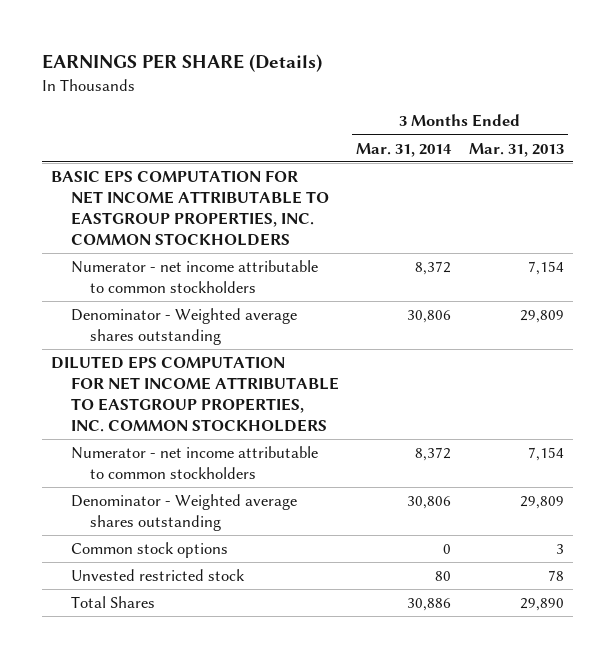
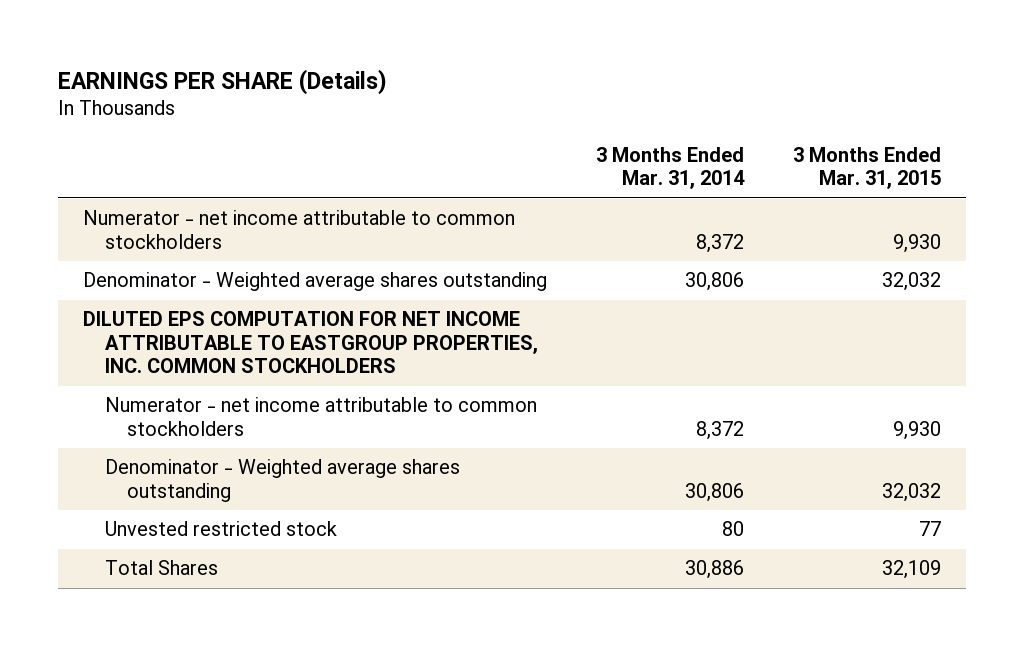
- | 3 Months Ended Mar. 31, 2014 | 3 Months Ended Mar. 31, 2013
+ | 3 Months Ended Mar. 31, 2014 | 3 Months Ended Mar. 31, 2015
- BASIC EPS COMPUTATION FOR NET INCOME ATTRIBUTABLE TO EASTGROUP PROPERTIES, INC. COMMON STOCKHOLDERS
- Common stock options | 0 | 3

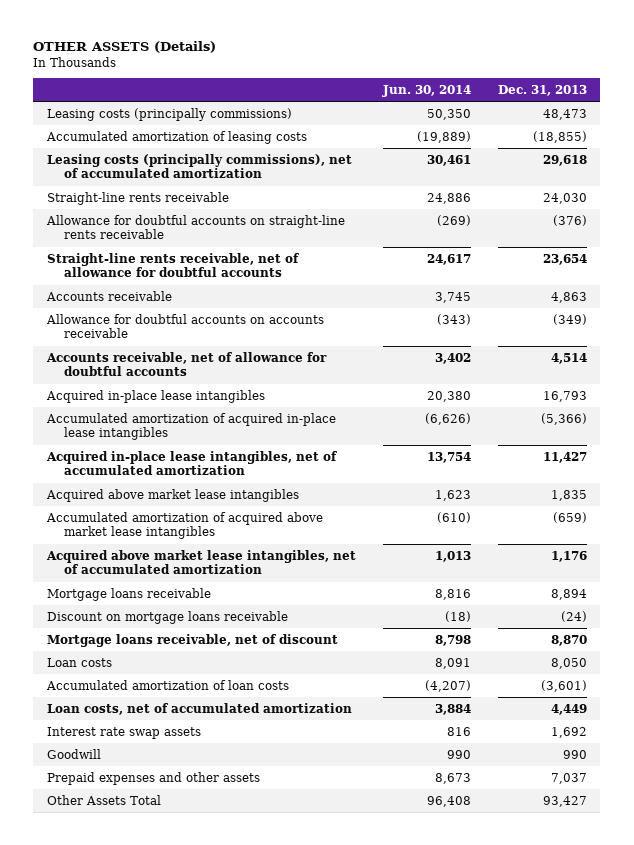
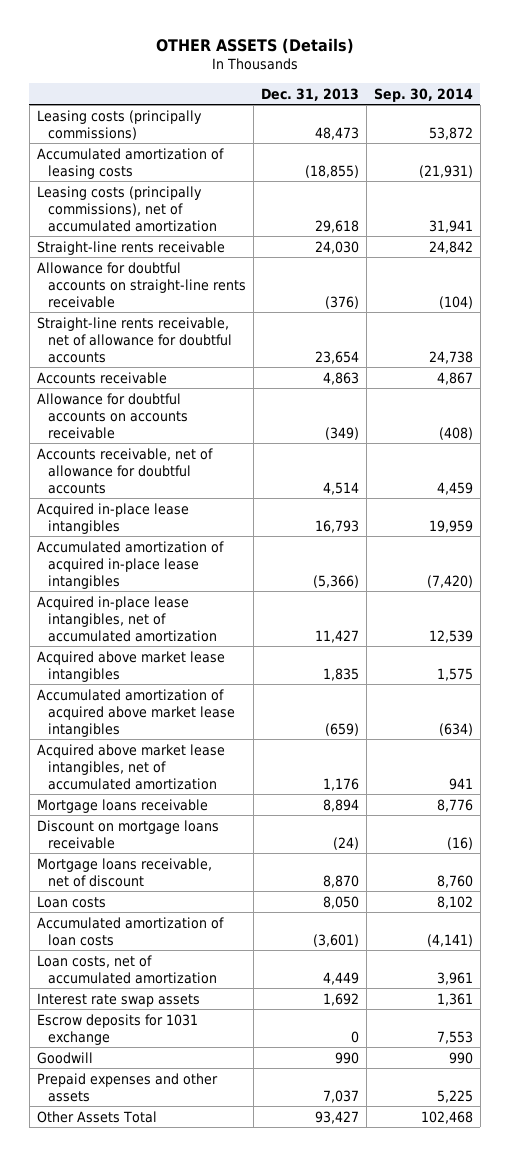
- | Jun. 30, 2014 | Dec. 31, 2013
+ | Dec. 31, 2013 | Sep. 30, 2014
+ Escrow deposits for 1031 exchange | 0 | 7,553

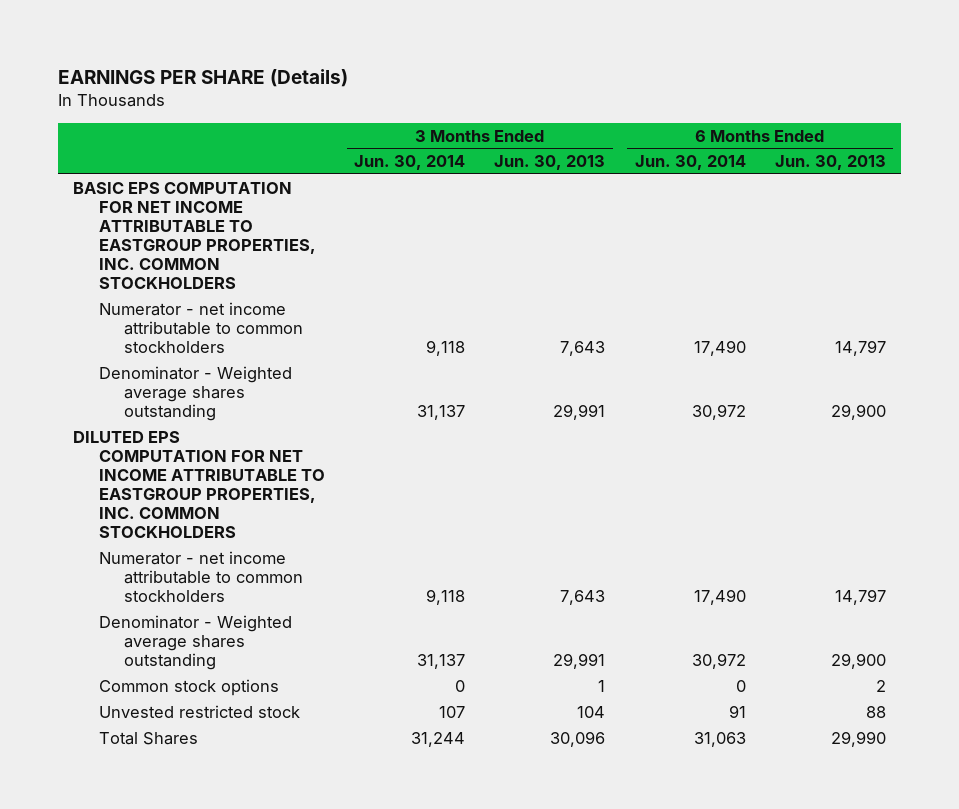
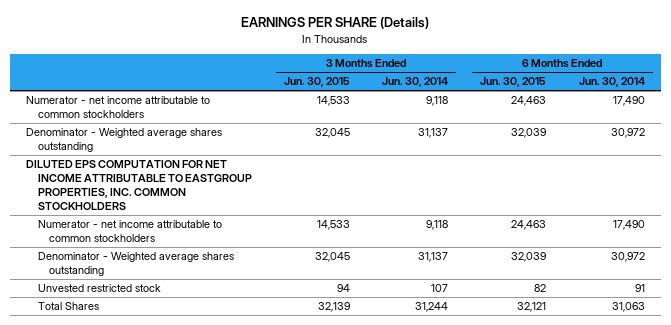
- | 3 Months Ended Jun. 30, 2014 | 3 Months Ended Jun. 30, 2013 | 6 Months Ended Jun. 30, 2014 | 6 Months Ended Jun. 30, 2013
+ | 3 Months Ended Jun. 30, 2015 | 3 Months Ended Jun. 30, 2014 | 6 Months Ended Jun. 30, 2015 | 6 Months Ended Jun. 30, 2014
- BASIC EPS COMPUTATION FOR NET INCOME ATTRIBUTABLE TO EASTGROUP PROPERTIES, INC. COMMON STOCKHOLDERS
- Common stock options | 0 | 1 | 0 | 2

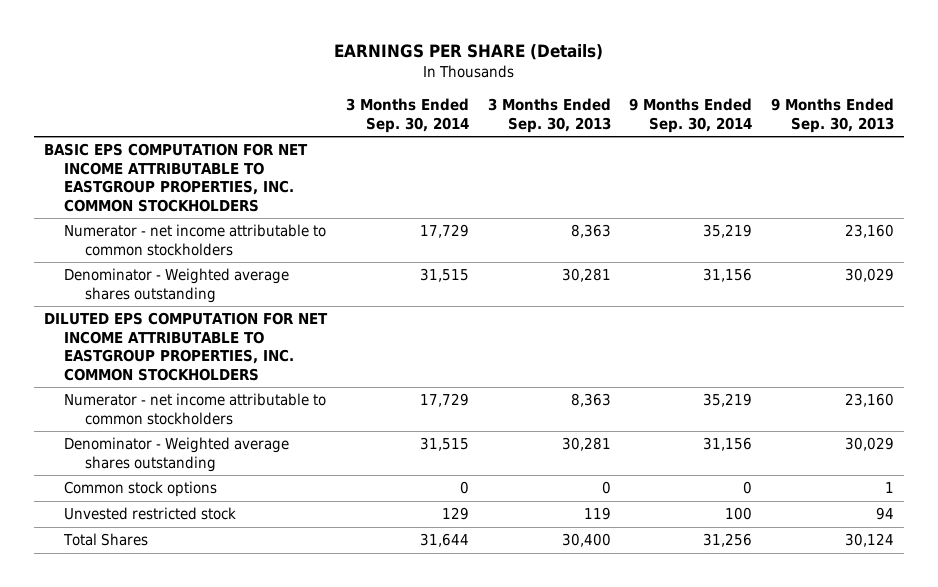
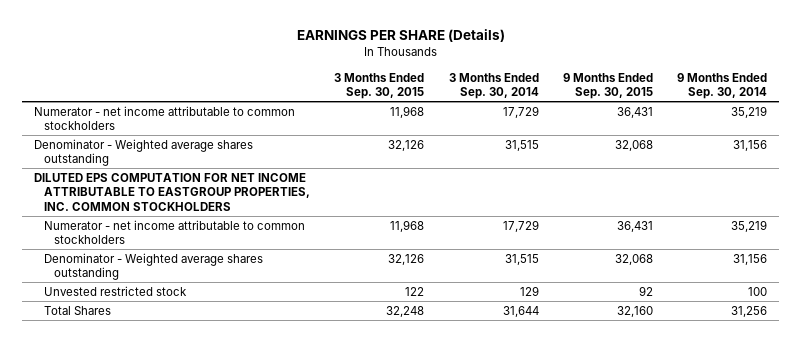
- | 3 Months Ended Sep. 30, 2014 | 3 Months Ended Sep. 30, 2013 | 9 Months Ended Sep. 30, 2014 | 9 Months Ended Sep. 30, 2013
+ | 3 Months Ended Sep. 30, 2015 | 3 Months Ended Sep. 30, 2014 | 9 Months Ended Sep. 30, 2015 | 9 Months Ended Sep. 30, 2014
- BASIC EPS COMPUTATION FOR NET INCOME ATTRIBUTABLE TO EASTGROUP PROPERTIES, INC. COMMON STOCKHOLDERS
- Common stock options | 0 | 0 | 0 | 1

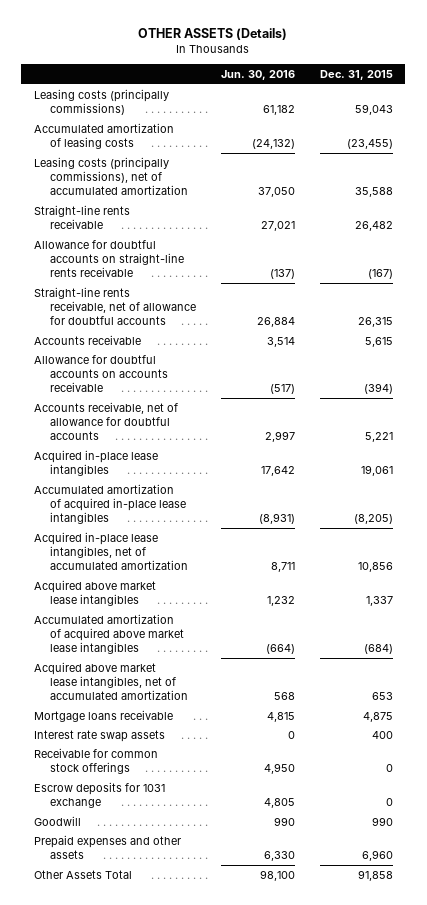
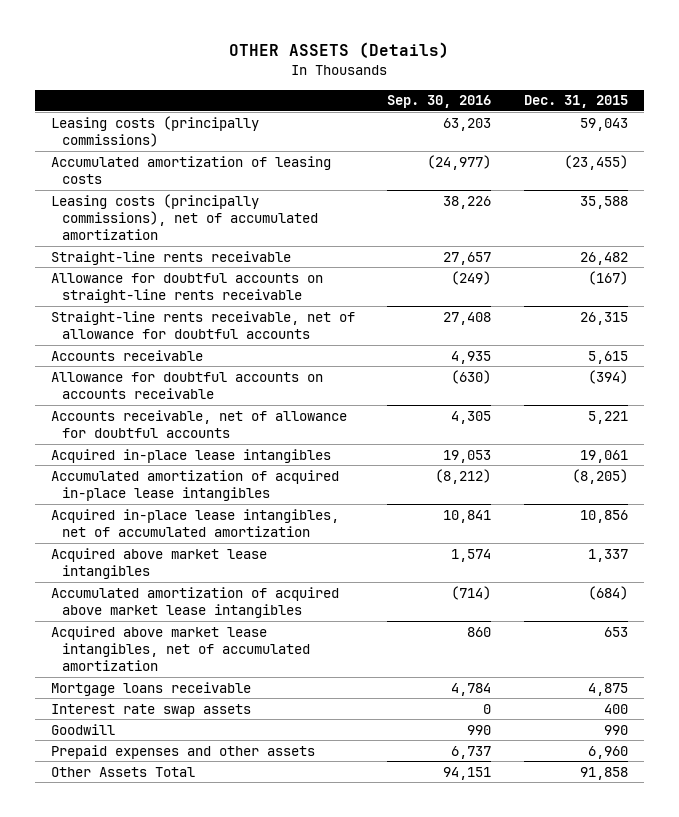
- | Jun. 30, 2016 | Dec. 31, 2015
+ | Sep. 30, 2016 | Dec. 31, 2015
- Receivable for common stock offerings | 4,950 | 0
- Escrow deposits for 1031 exchange | 4,805 | 0

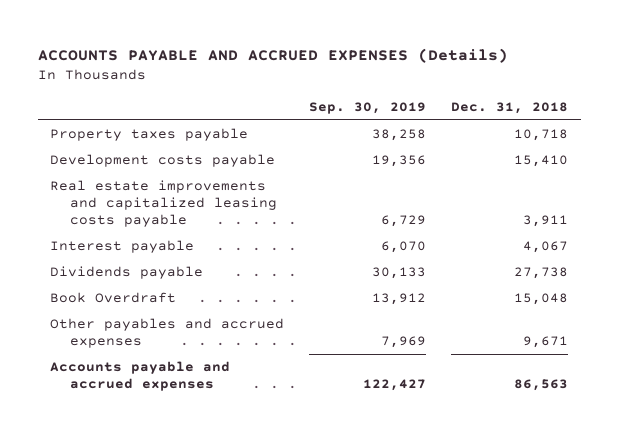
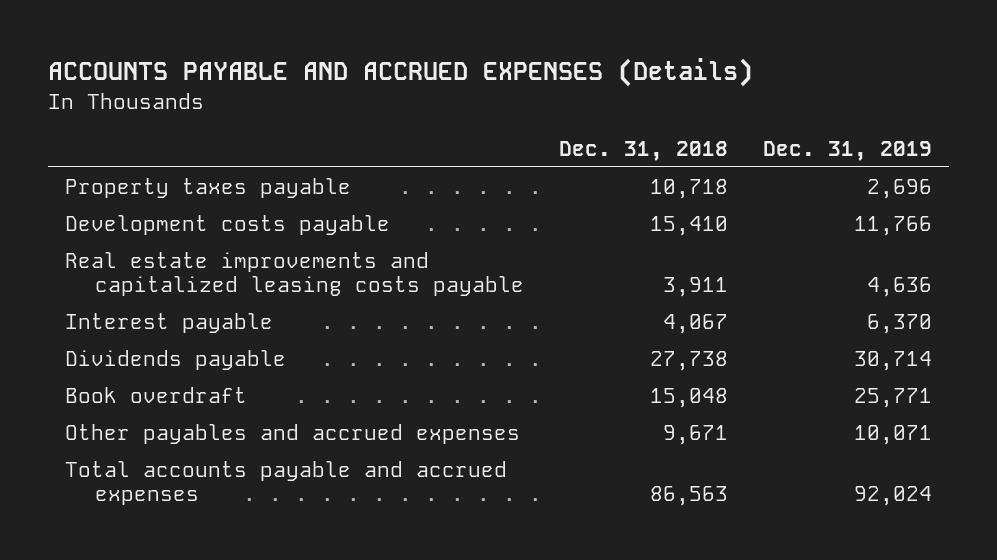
- | Sep. 30, 2019 | Dec. 31, 2018
+ | Dec. 31, 2018 | Dec. 31, 2019
- Book Overdraft | 13,912 | 15,048
+ Book overdraft | 15,048 | 25,771
- Accounts payable and accrued expenses | 122,427 | 86,563
+ Total accounts payable and accrued expenses | 86,563 | 92,024

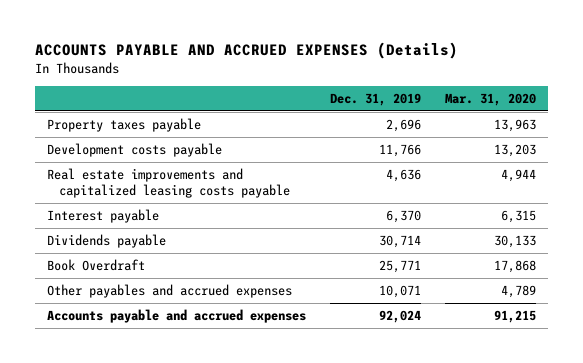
- | Dec. 31, 2018 | Dec. 31, 2019
+ | Dec. 31, 2019 | Mar. 31, 2020
- Book overdraft | 15,048 | 25,771
+ Book Overdraft | 25,771 | 17,868
- Total accounts payable and accrued expenses | 86,563 | 92,024
+ Accounts payable and accrued expenses | 92,024 | 91,215

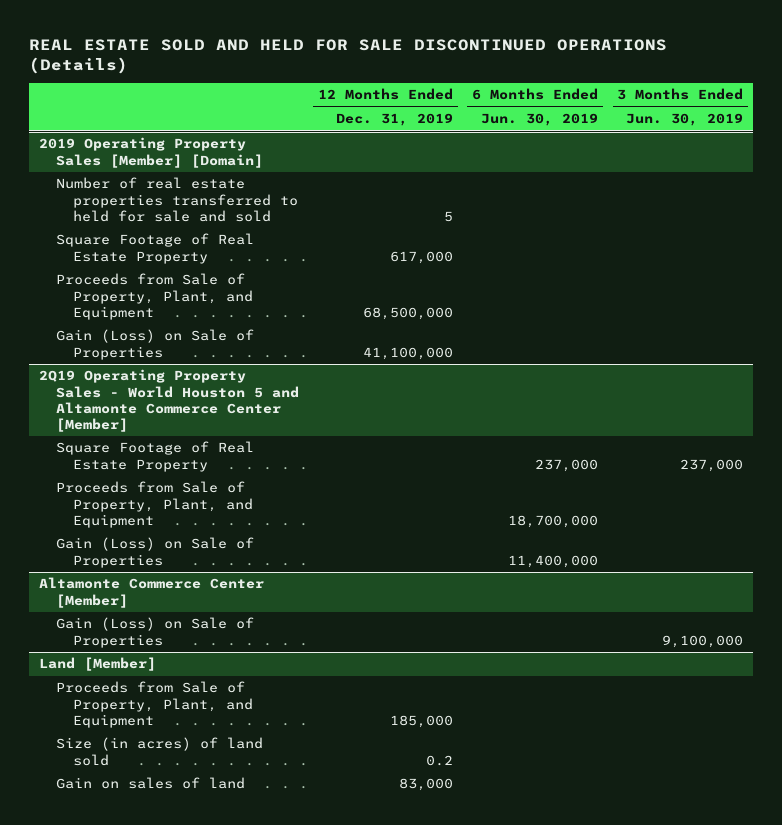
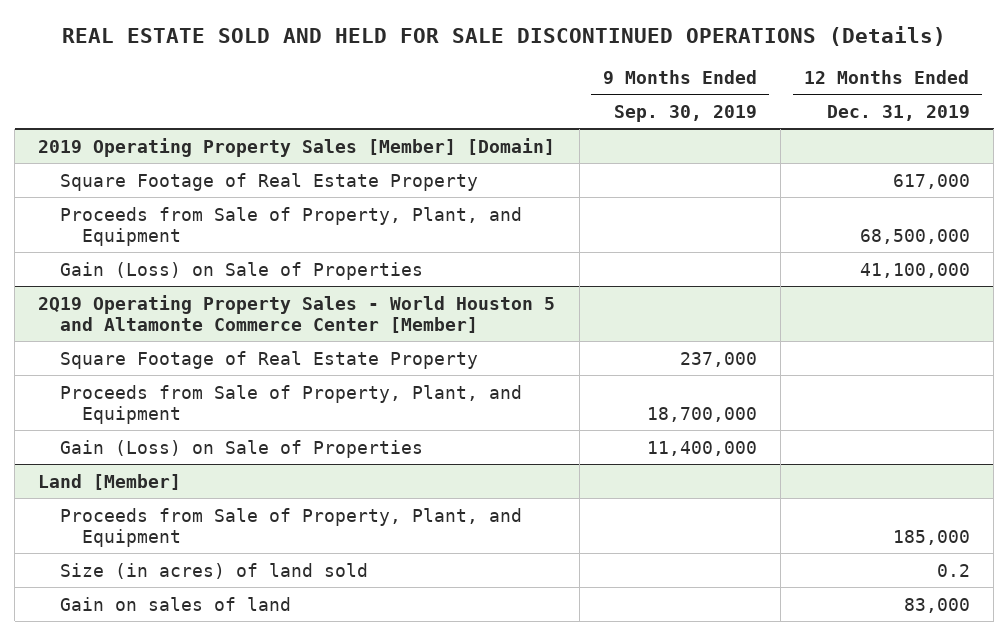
- | 12 Months Ended Dec. 31, 2019 | 6 Months Ended Jun. 30, 2019 | 3 Months Ended Jun. 30, 2019
+ | 9 Months Ended Sep. 30, 2019 | 12 Months Ended Dec. 31, 2019
@ 2019 Operating Property Sales [Member] [Domain]
- Number of real estate properties transferred to held for sale and sold | 5 | |
- Altamonte Commerce Center [Member]
- Gain (Loss) on Sale of Properties | | | 9,100,000

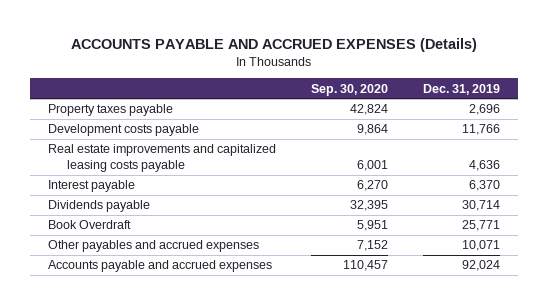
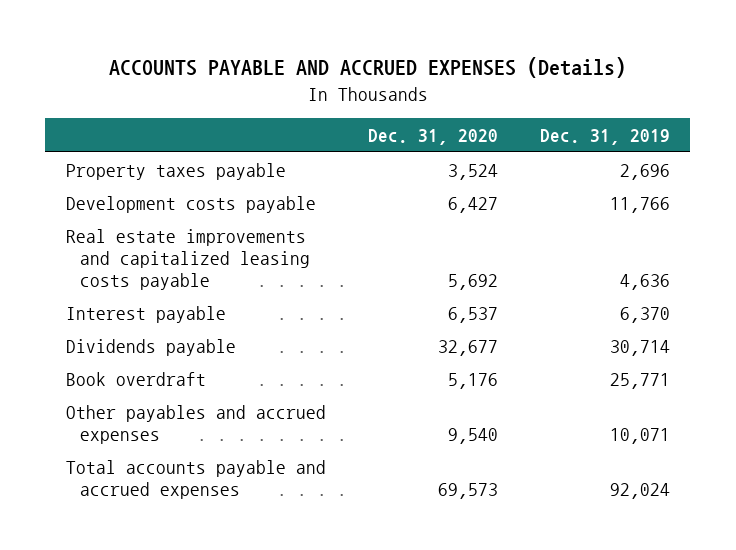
- | Sep. 30, 2020 | Dec. 31, 2019
+ | Dec. 31, 2020 | Dec. 31, 2019
- Book Overdraft | 5,951 | 25,771
+ Book overdraft | 5,176 | 25,771
- Accounts payable and accrued expenses | 110,457 | 92,024
+ Total accounts payable and accrued expenses | 69,573 | 92,024

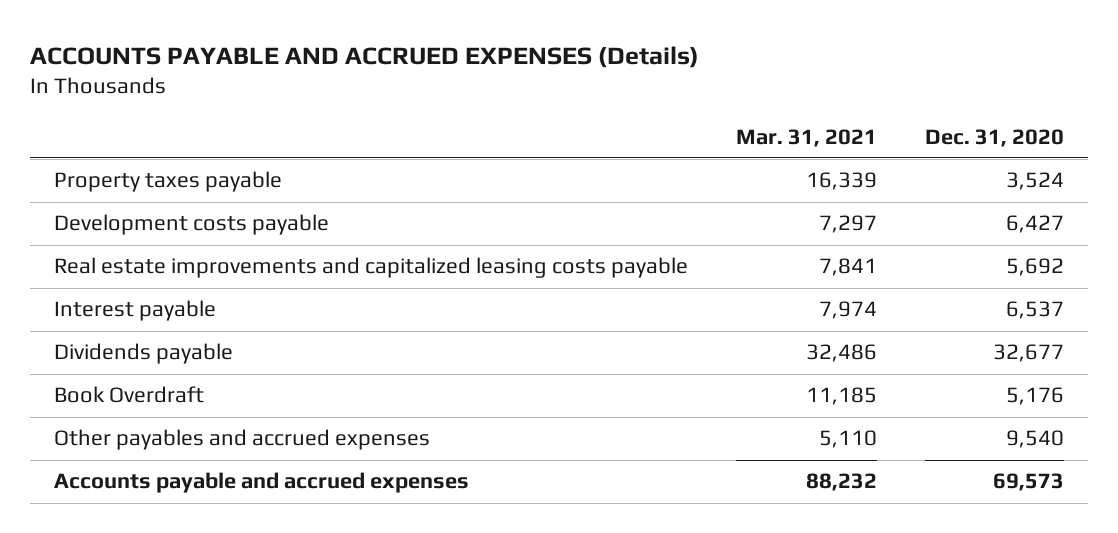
- | Dec. 31, 2020 | Dec. 31, 2019
+ | Mar. 31, 2021 | Dec. 31, 2020
- Book overdraft | 5,176 | 25,771
+ Book Overdraft | 11,185 | 5,176
- Total accounts payable and accrued expenses | 69,573 | 92,024
+ Accounts payable and accrued expenses | 88,232 | 69,573

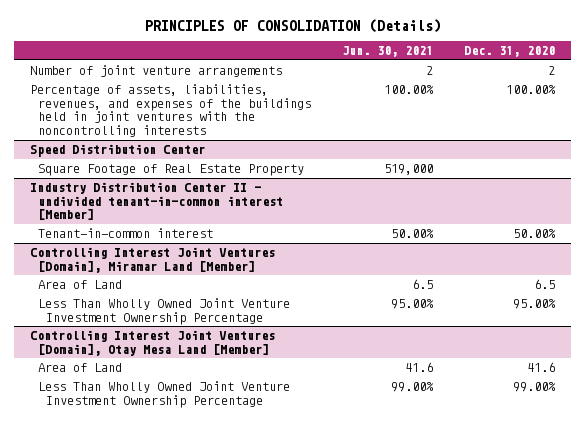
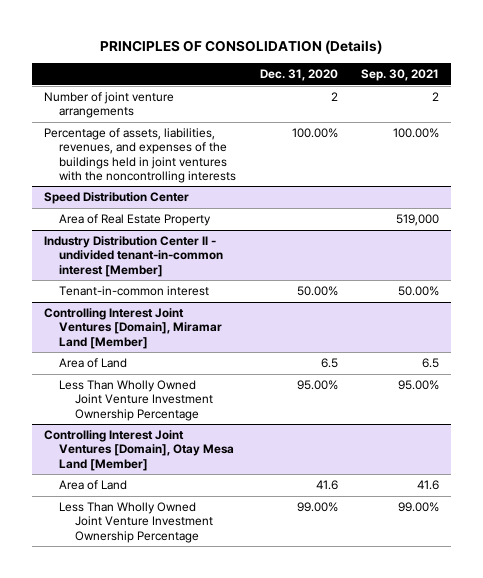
- | Jun. 30, 2021 | Dec. 31, 2020
+ | Dec. 31, 2020 | Sep. 30, 2021
@ Speed Distribution Center
- Square Footage of Real Estate Property | 519,000 |
+ Area of Real Estate Property | | 519,000

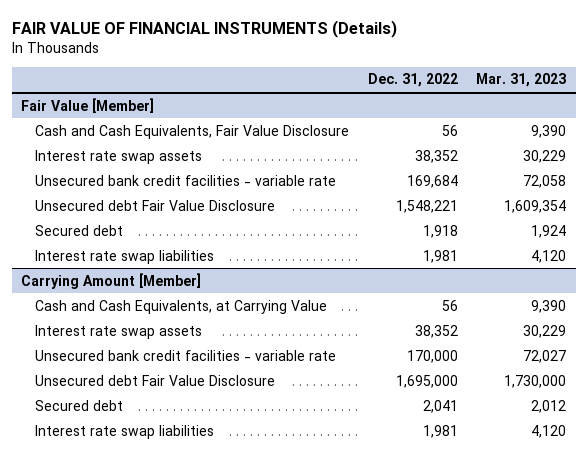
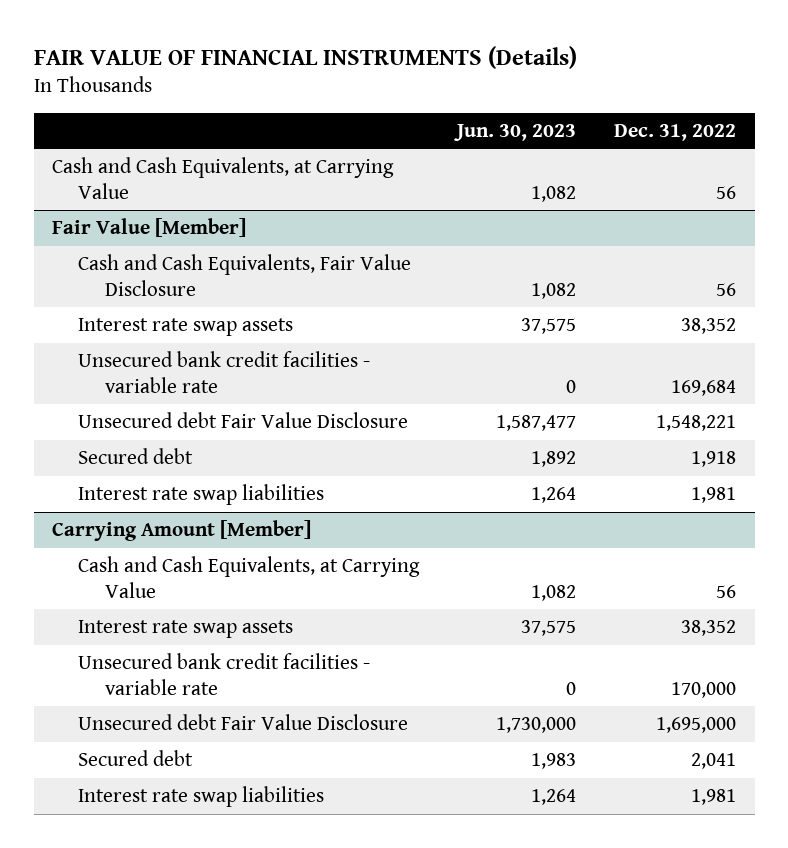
- | Dec. 31, 2022 | Mar. 31, 2023
+ | Jun. 30, 2023 | Dec. 31, 2022
+ Cash and Cash Equivalents, at Carrying Value | 1,082 | 56

